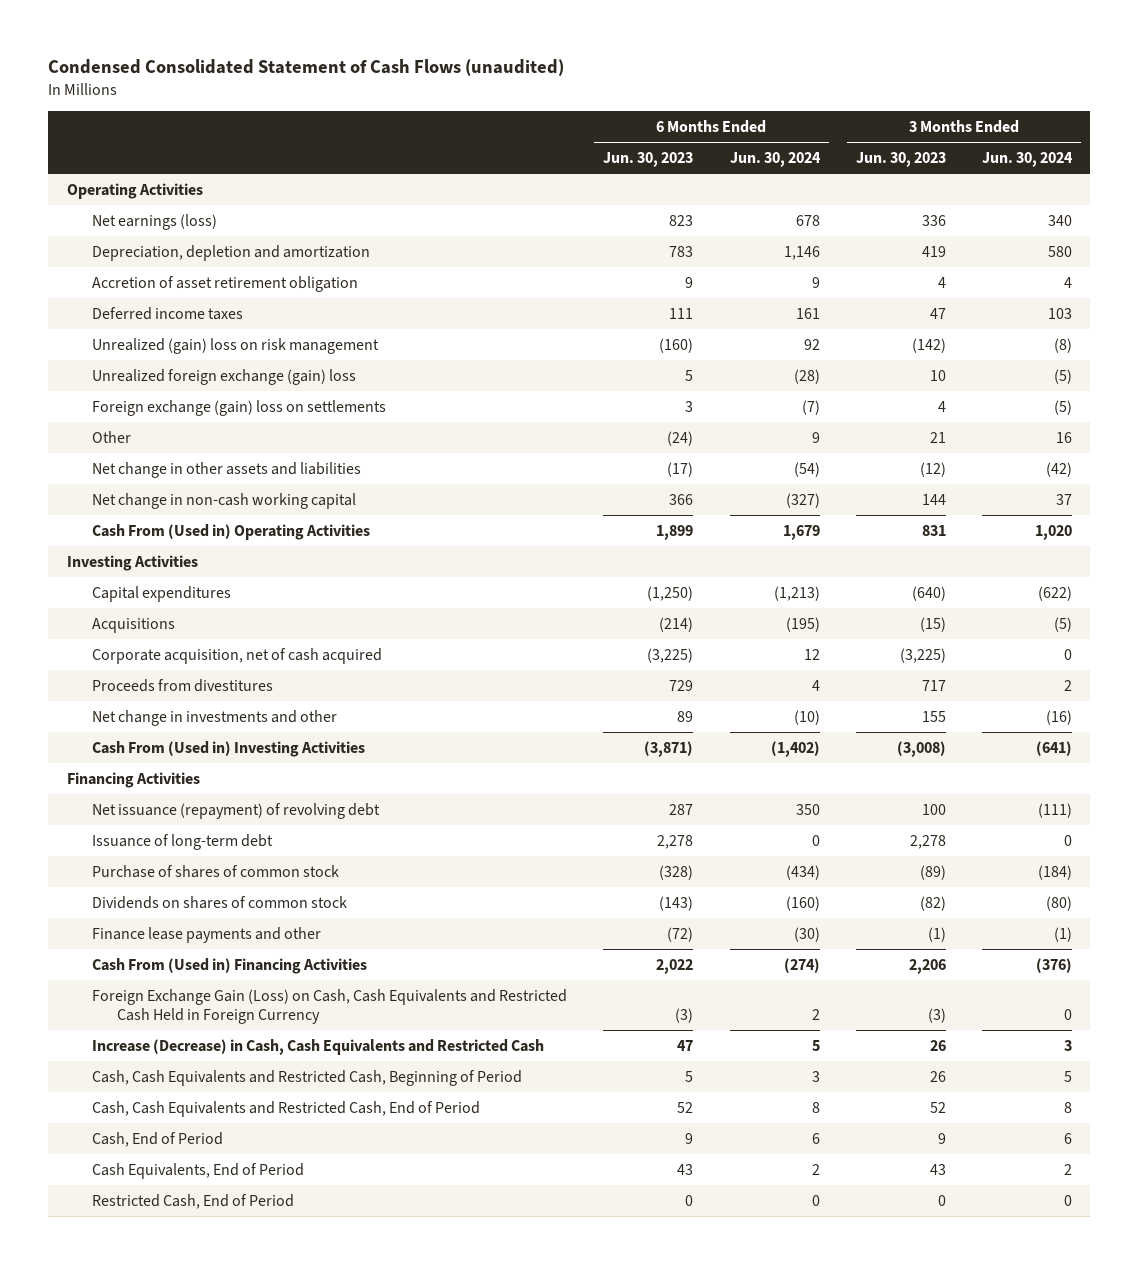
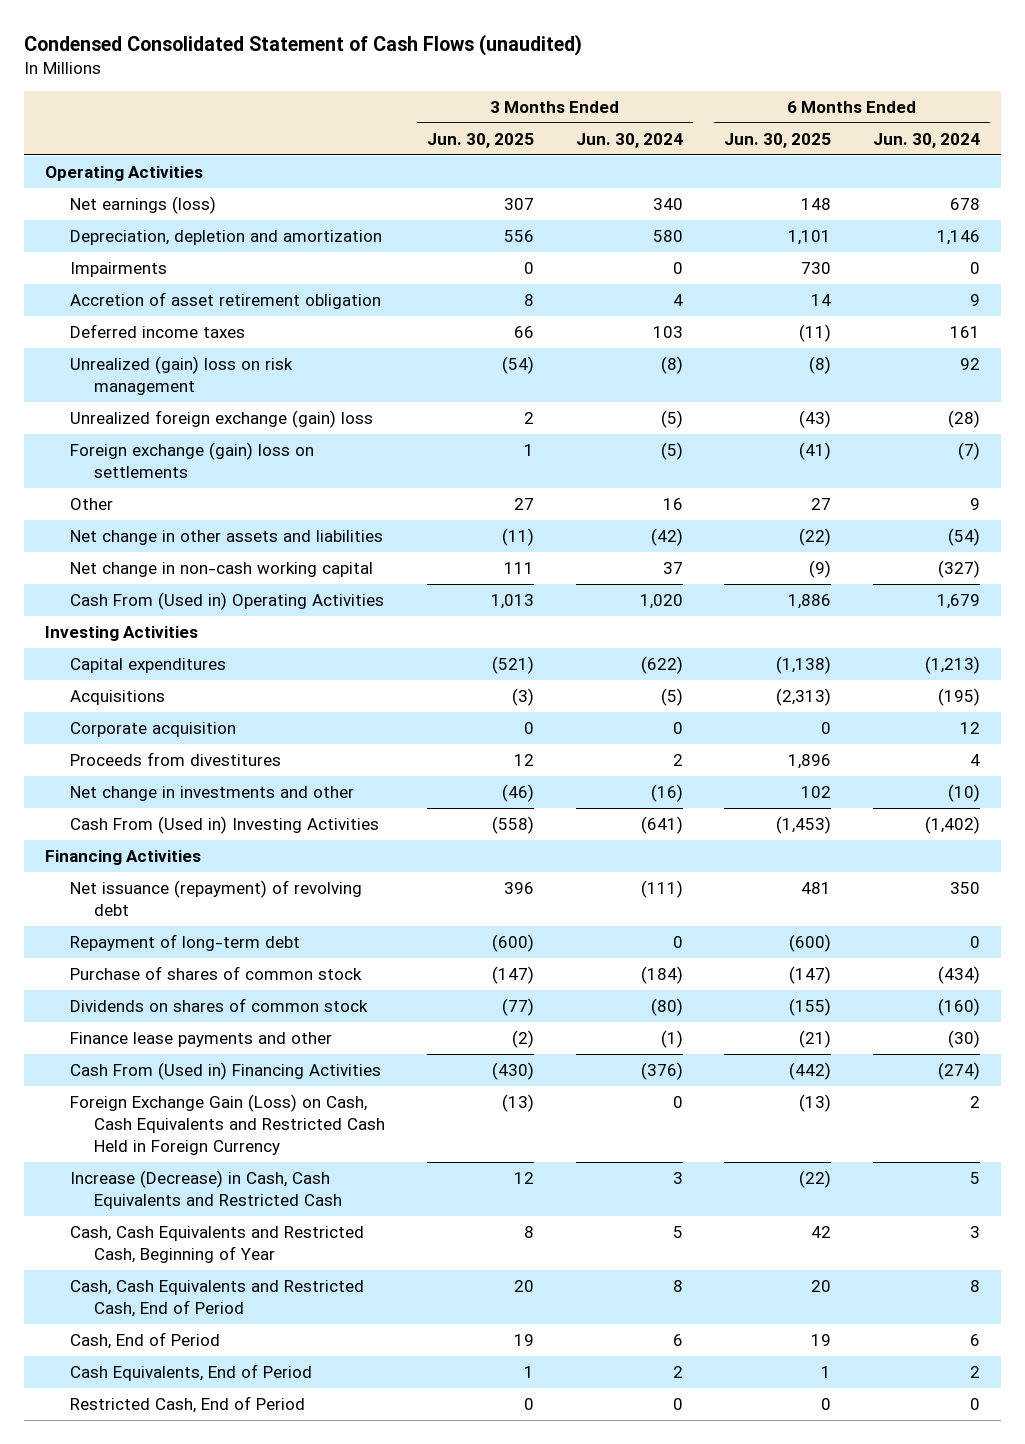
- | 6 Months Ended Jun. 30, 2023 | 6 Months Ended Jun. 30, 2024 | 3 Months Ended Jun. 30, 2023 | 3 Months Ended Jun. 30, 2024
+ | 3 Months Ended Jun. 30, 2025 | 3 Months Ended Jun. 30, 2024 | 6 Months Ended Jun. 30, 2025 | 6 Months Ended Jun. 30, 2024
+ Impairments | 0 | 0 | 730 | 0
- Corporate acquisition, net of cash acquired | (3,225) | 12 | (3,225) | 0
+ Corporate acquisition | 0 | 0 | 0 | 12
- Issuance of long-term debt | 2,278 | 0 | 2,278 | 0
+ Repayment of long-term debt | (600) | 0 | (600) | 0
- Cash, Cash Equivalents and Restricted Cash, Beginning of Period | 5 | 3 | 26 | 5
+ Cash, Cash Equivalents and Restricted Cash, Beginning of Year | 8 | 5 | 42 | 3

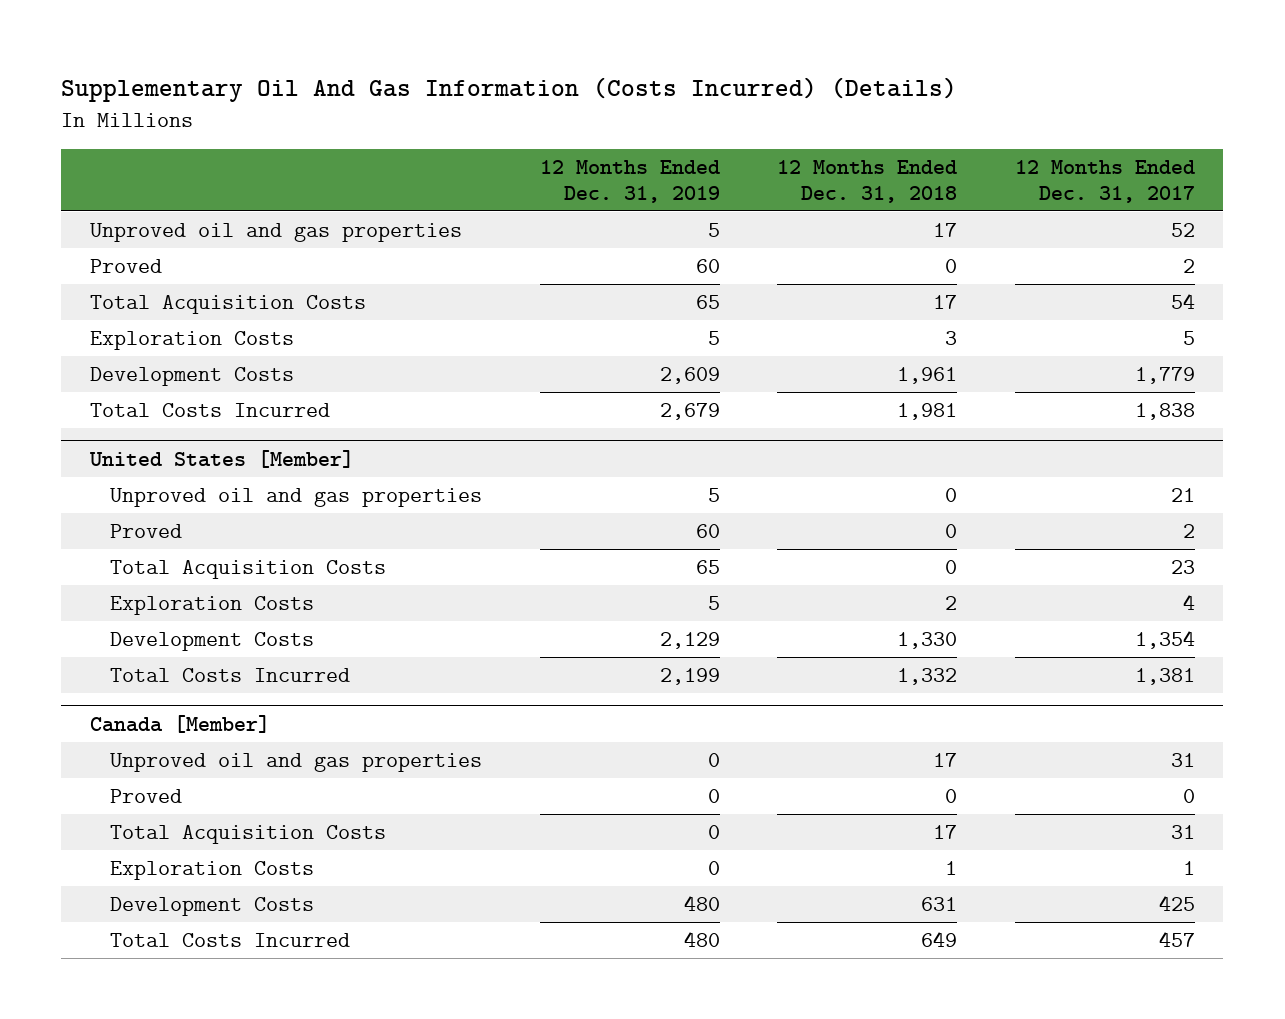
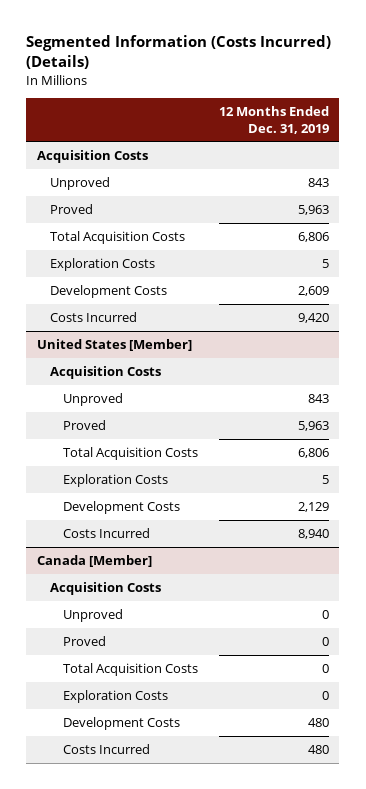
- Supplementary Oil And Gas Information (Costs Incurred) (Details)
+ Segmented Information (Costs Incurred) (Details)
- | 12 Months Ended Dec. 31, 2019 | 12 Months Ended Dec. 31, 2018 | 12 Months Ended Dec. 31, 2017
+ | 12 Months Ended Dec. 31, 2019
- Unproved oil and gas properties | 5 | 17 | 52
- Proved | 60 | 0 | 2
- Total Acquisition Costs | 65 | 17 | 54
+ Acquisition Costs
+ Unproved | 843
+ Proved | 5,963
+ Total Acquisition Costs | 6,806
- Total Costs Incurred | 2,679 | 1,981 | 1,838
+ Costs Incurred | 9,420
@ United States [Member]
- Unproved oil and gas properties | 5 | 0 | 21
- Proved | 60 | 0 | 2
- Total Acquisition Costs | 65 | 0 | 23
+ Acquisition Costs
+ Unproved | 843
+ Proved | 5,963
+ Total Acquisition Costs | 6,806
- Total Costs Incurred | 2,199 | 1,332 | 1,381
+ Costs Incurred | 8,940
@ Canada [Member]
- Unproved oil and gas properties | 0 | 17 | 31
+ Acquisition Costs
+ Unproved | 0
- Total Costs Incurred | 480 | 649 | 457
+ Costs Incurred | 480

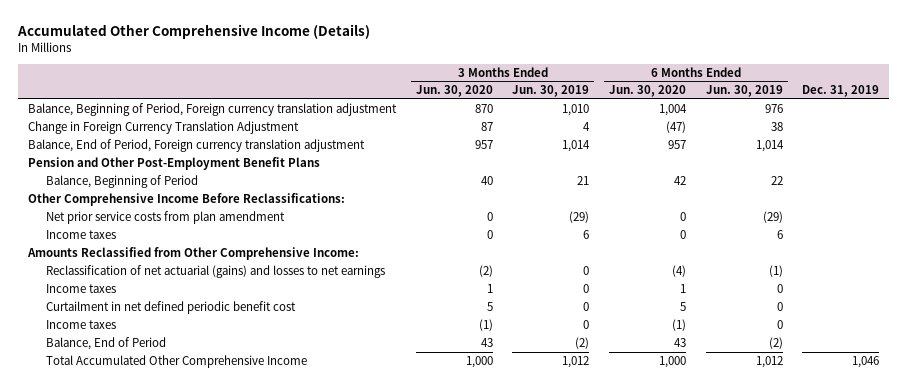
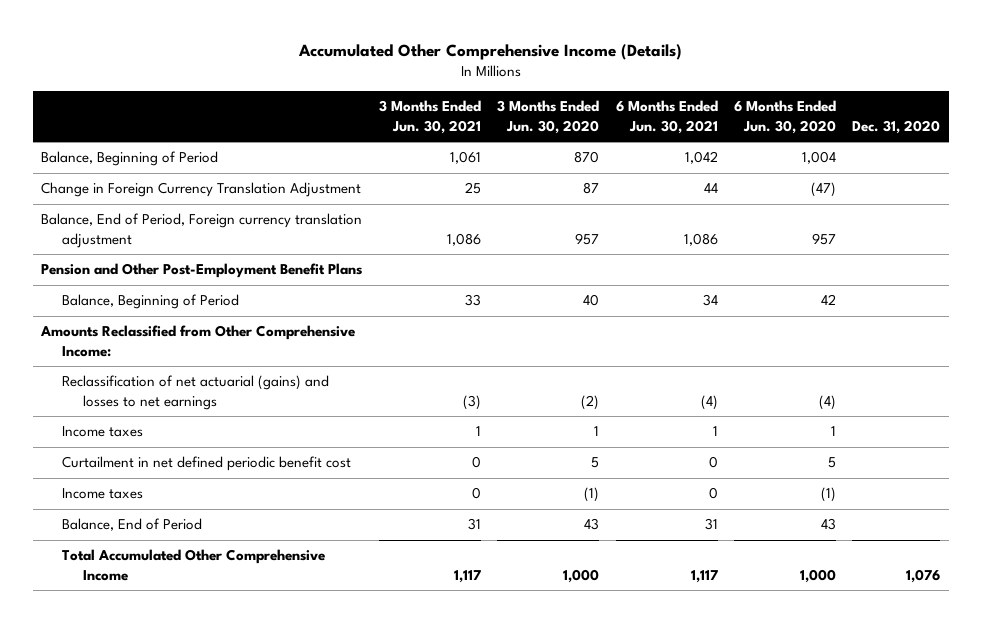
- | 3 Months Ended Jun. 30, 2020 | 3 Months Ended Jun. 30, 2019 | 6 Months Ended Jun. 30, 2020 | 6 Months Ended Jun. 30, 2019 | Dec. 31, 2019
+ | 3 Months Ended Jun. 30, 2021 | 3 Months Ended Jun. 30, 2020 | 6 Months Ended Jun. 30, 2021 | 6 Months Ended Jun. 30, 2020 | Dec. 31, 2020
- Balance, Beginning of Period, Foreign currency translation adjustment | 870 | 1,010 | 1,004 | 976 |
+ Balance, Beginning of Period | 1,061 | 870 | 1,042 | 1,004 |
- Other Comprehensive Income Before Reclassifications:
- Net prior service costs from plan amendment | 0 | (29) | 0 | (29) |
- Income taxes | 0 | 6 | 0 | 6 |

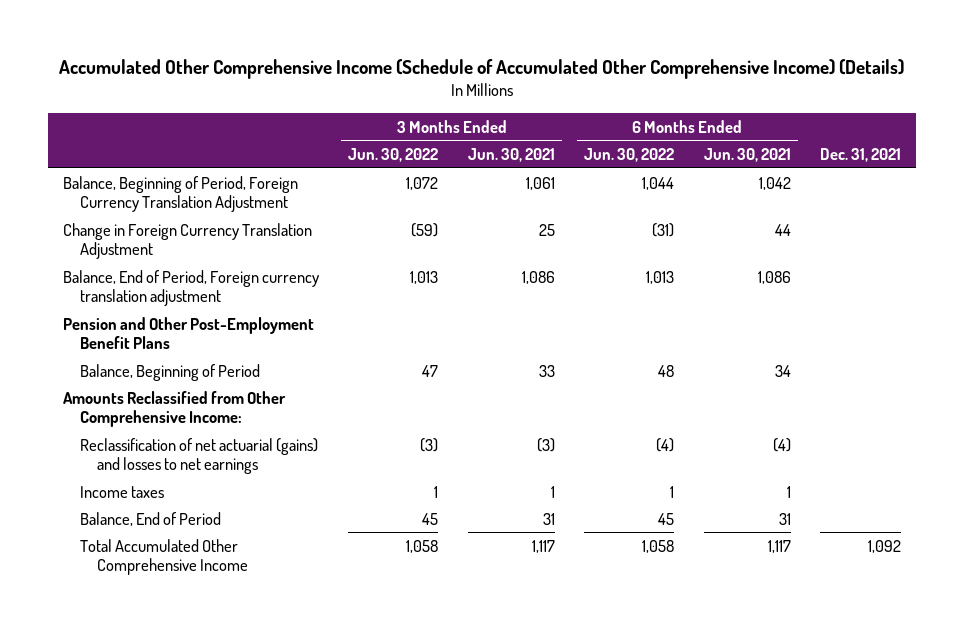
- Accumulated Other Comprehensive Income (Details)
+ Accumulated Other Comprehensive Income (Schedule of Accumulated Other Comprehensive Income) (Details)
- | 3 Months Ended Jun. 30, 2021 | 3 Months Ended Jun. 30, 2020 | 6 Months Ended Jun. 30, 2021 | 6 Months Ended Jun. 30, 2020 | Dec. 31, 2020
+ | 3 Months Ended Jun. 30, 2022 | 3 Months Ended Jun. 30, 2021 | 6 Months Ended Jun. 30, 2022 | 6 Months Ended Jun. 30, 2021 | Dec. 31, 2021
- Balance, Beginning of Period | 1,061 | 870 | 1,042 | 1,004 |
+ Balance, Beginning of Period, Foreign Currency Translation Adjustment | 1,072 | 1,061 | 1,044 | 1,042 |
- Curtailment in net defined periodic benefit cost | 0 | 5 | 0 | 5 |
- Income taxes | 0 | (1) | 0 | (1) |

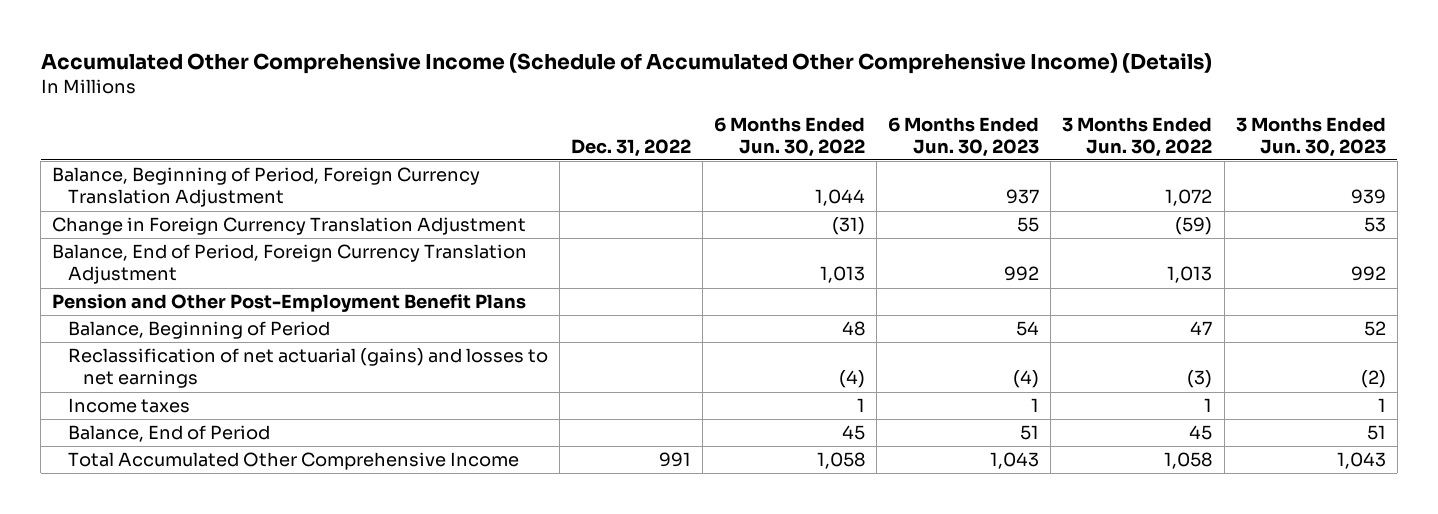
- | 3 Months Ended Jun. 30, 2022 | 3 Months Ended Jun. 30, 2021 | 6 Months Ended Jun. 30, 2022 | 6 Months Ended Jun. 30, 2021 | Dec. 31, 2021
+ | Dec. 31, 2022 | 6 Months Ended Jun. 30, 2022 | 6 Months Ended Jun. 30, 2023 | 3 Months Ended Jun. 30, 2022 | 3 Months Ended Jun. 30, 2023
- Balance, End of Period, Foreign currency translation adjustment | 1,013 | 1,086 | 1,013 | 1,086 |
+ Balance, End of Period, Foreign Currency Translation Adjustment | | 1,013 | 992 | 1,013 | 992
- Amounts Reclassified from Other Comprehensive Income:

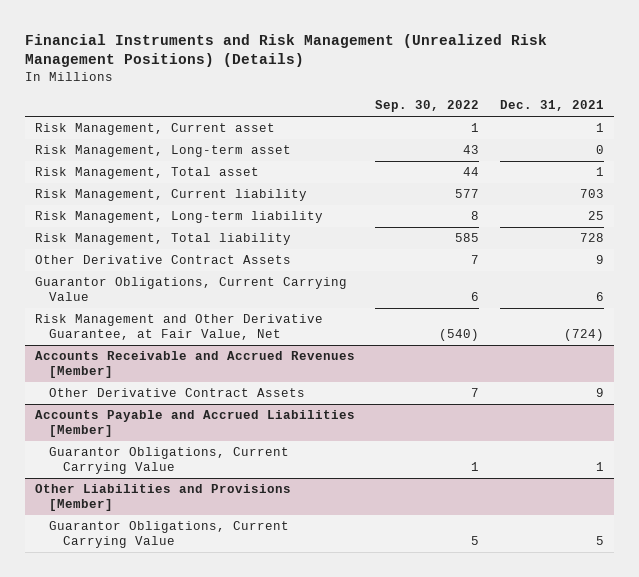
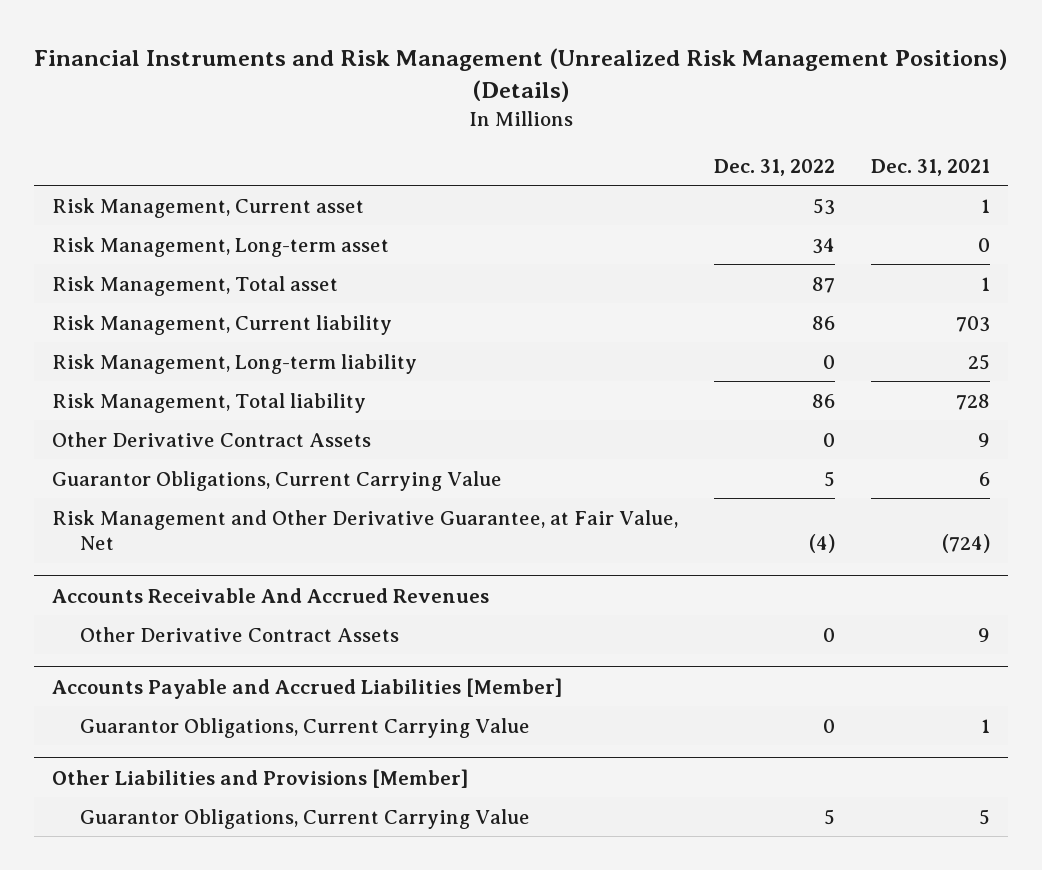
- | Sep. 30, 2022 | Dec. 31, 2021
+ | Dec. 31, 2022 | Dec. 31, 2021
- Accounts Receivable and Accrued Revenues [Member]
+ Accounts Receivable And Accrued Revenues

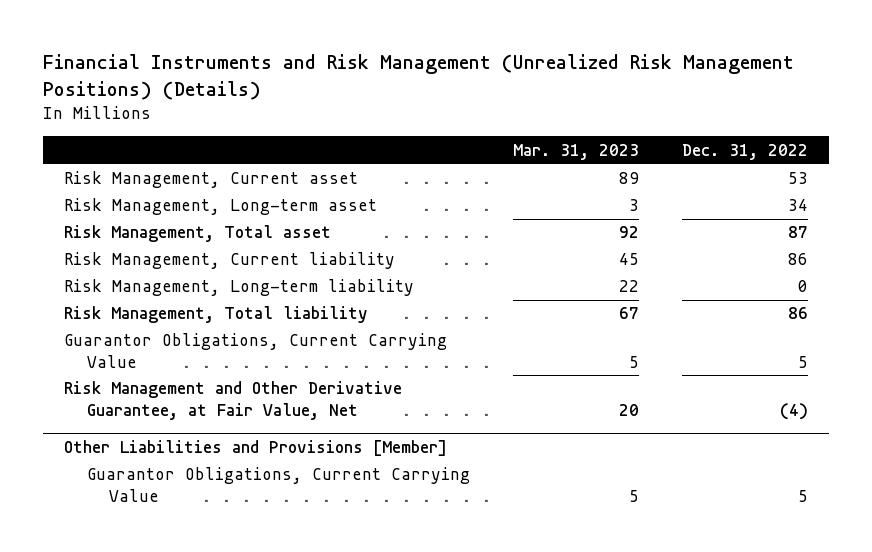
- | Dec. 31, 2022 | Dec. 31, 2021
+ | Mar. 31, 2023 | Dec. 31, 2022
- Other Derivative Contract Assets | 0 | 9
- Accounts Receivable And Accrued Revenues
- Other Derivative Contract Assets | 0 | 9
- Accounts Payable and Accrued Liabilities [Member]
- Guarantor Obligations, Current Carrying Value | 0 | 1

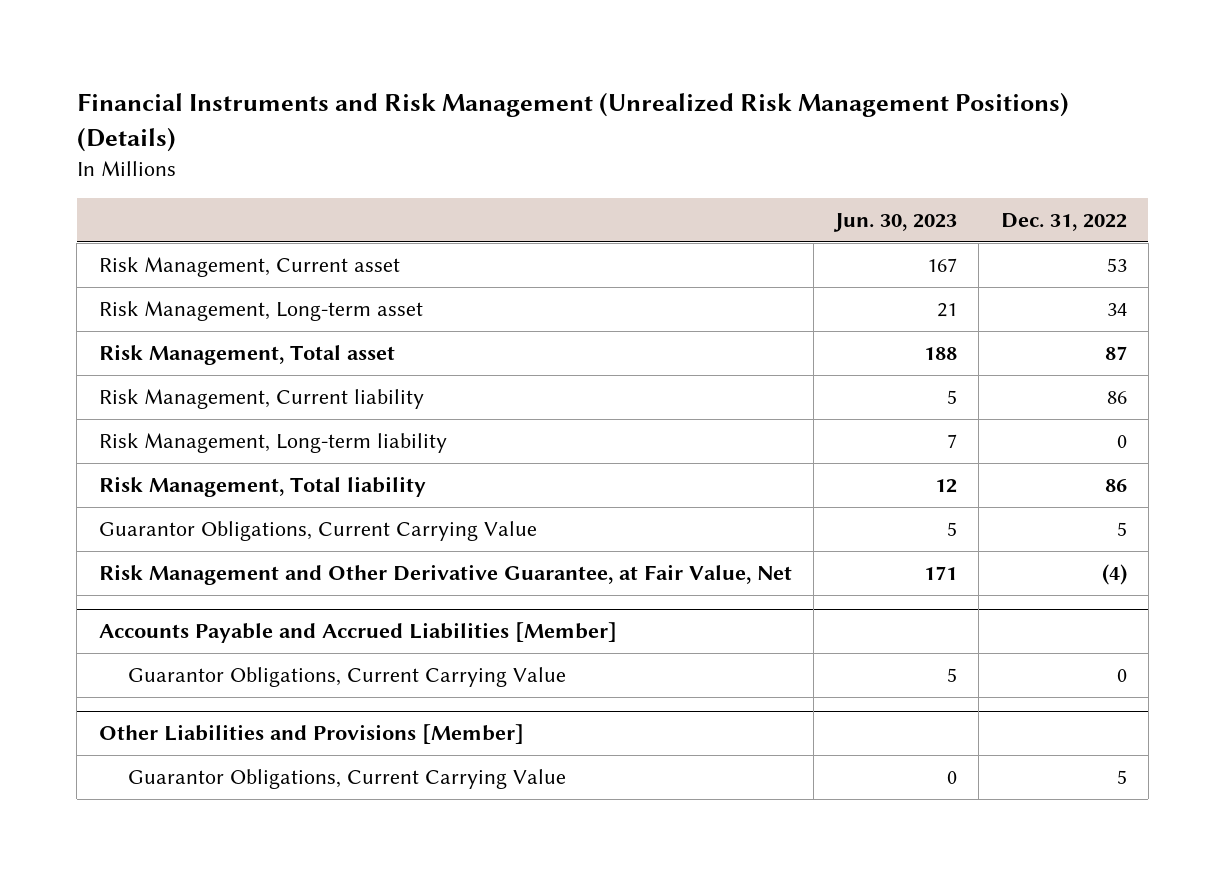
- | Mar. 31, 2023 | Dec. 31, 2022
+ | Jun. 30, 2023 | Dec. 31, 2022
+ Accounts Payable and Accrued Liabilities [Member]
+ Guarantor Obligations, Current Carrying Value | 5 | 0

